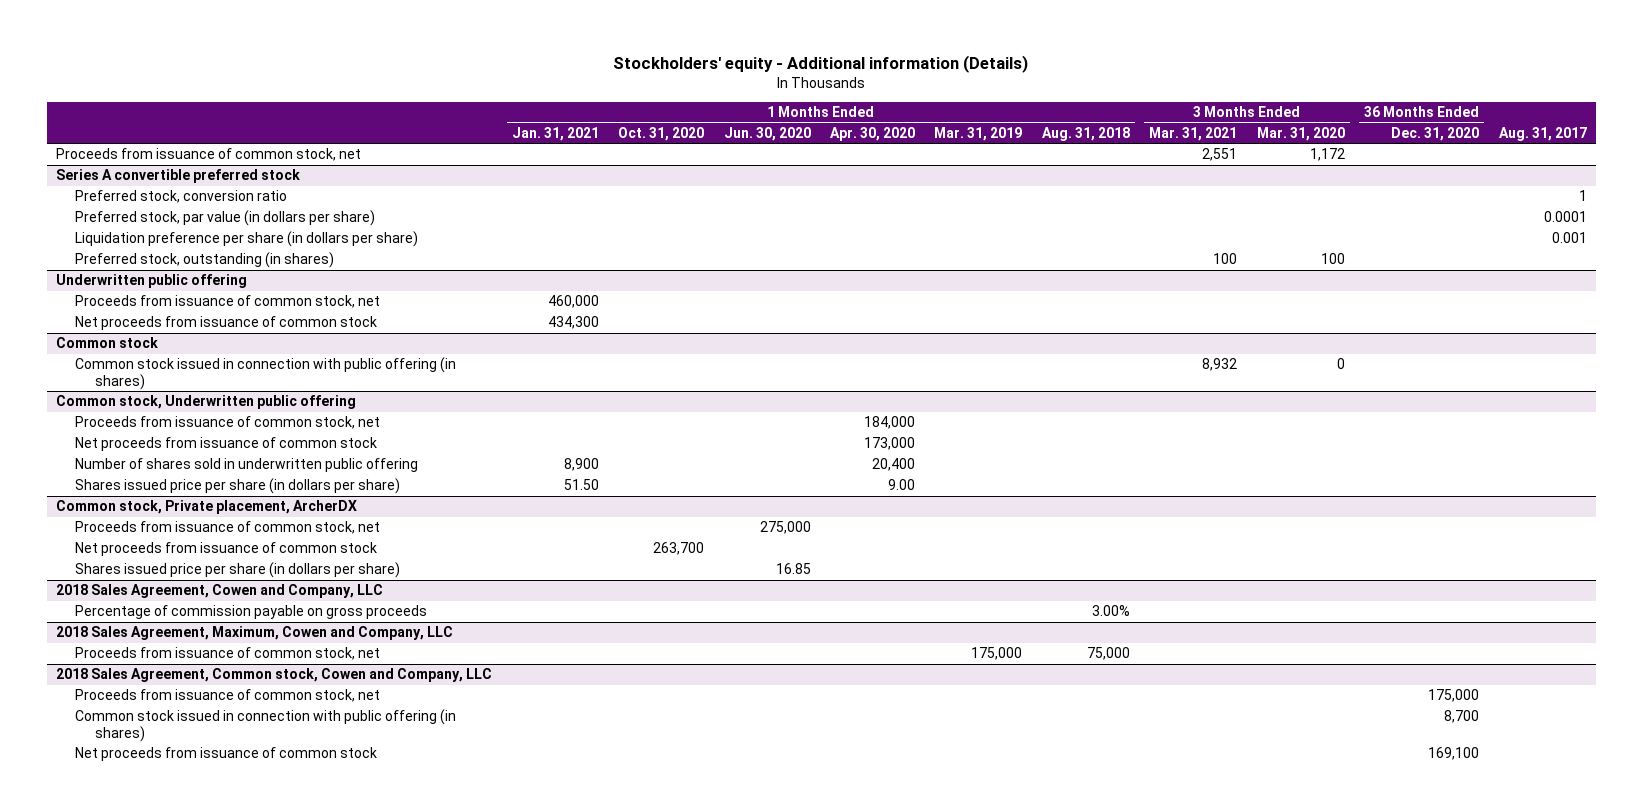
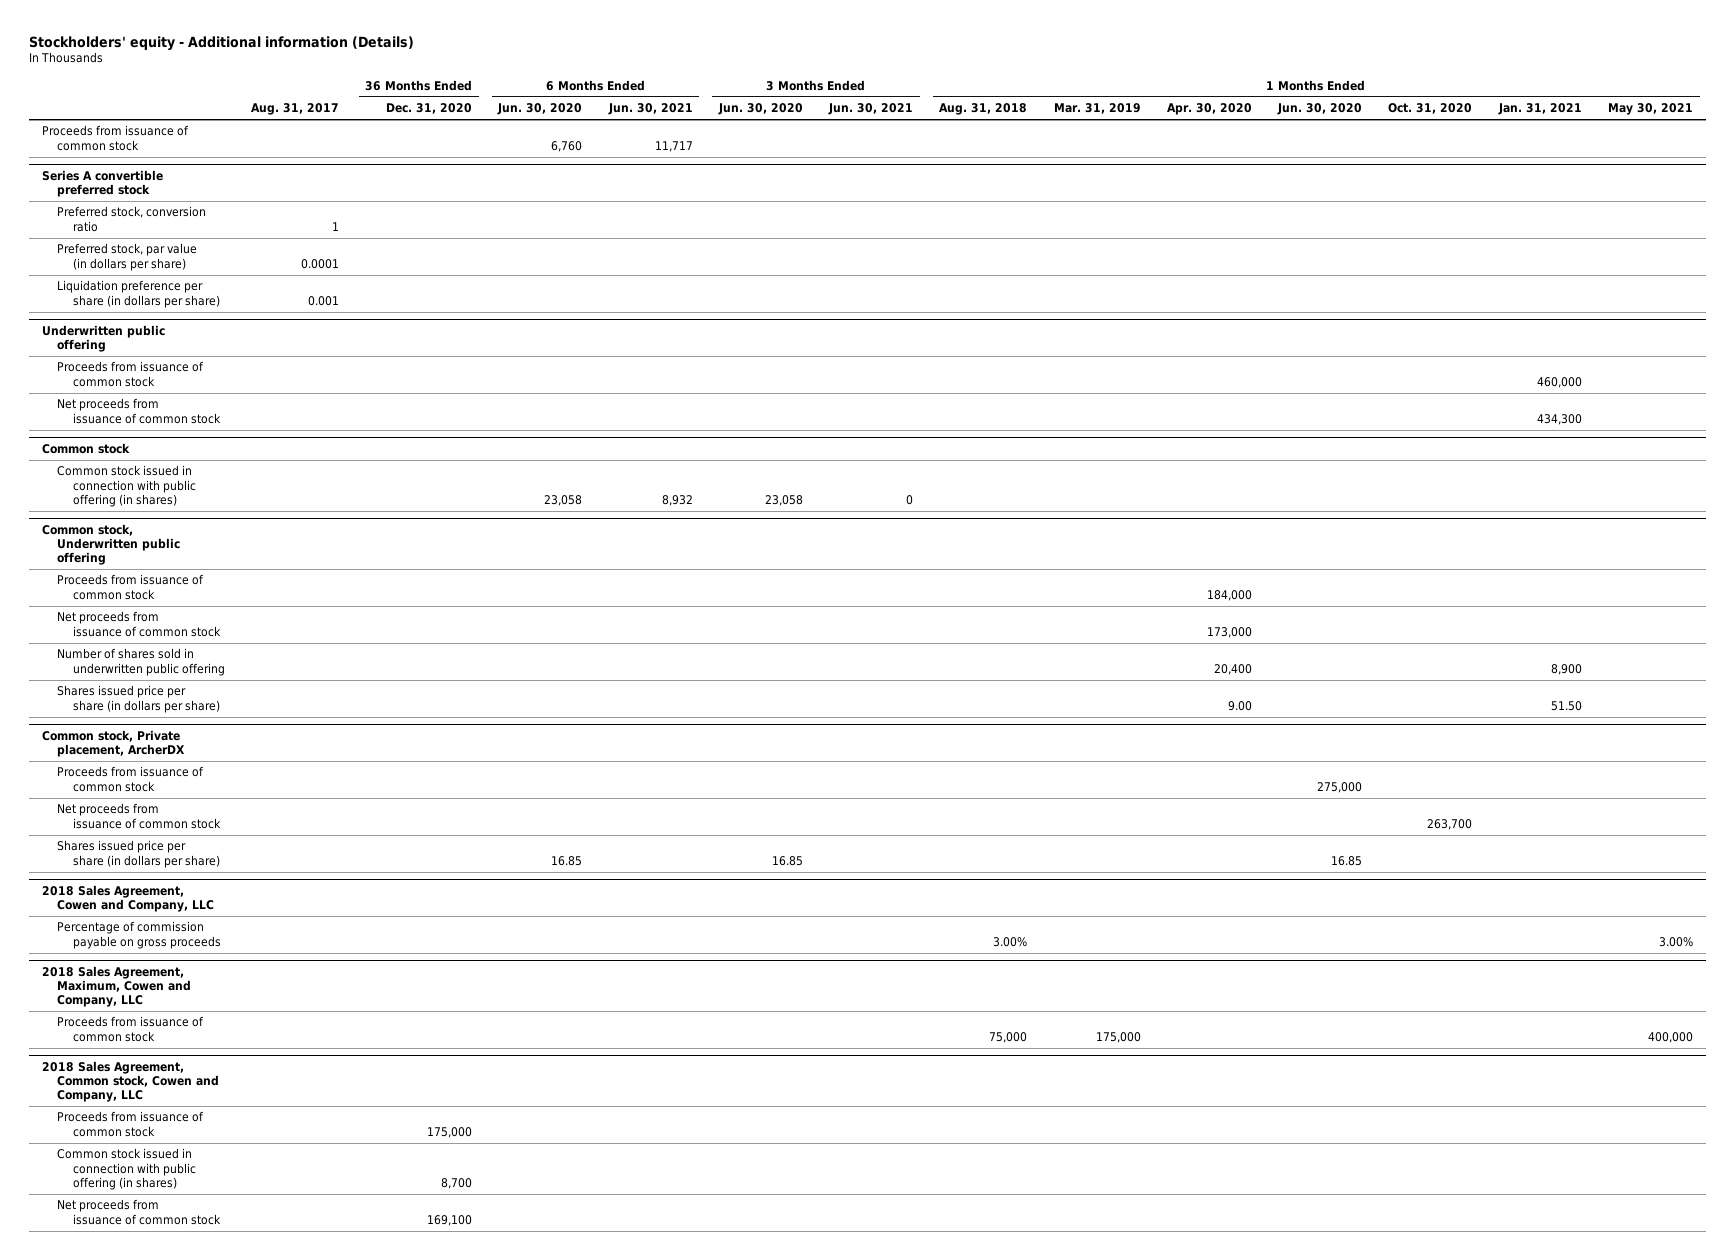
- | 1 Months Ended Jan. 31, 2021 | 1 Months Ended Oct. 31, 2020 | 1 Months Ended Jun. 30, 2020 | 1 Months Ended Apr. 30, 2020 | 1 Months Ended Mar. 31, 2019 | 1 Months Ended Aug. 31, 2018 | 3 Months Ended Mar. 31, 2021 | 3 Months Ended Mar. 31, 2020 | 36 Months Ended Dec. 31, 2020 | Aug. 31, 2017
+ | Aug. 31, 2017 | 36 Months Ended Dec. 31, 2020 | 6 Months Ended Jun. 30, 2020 | 6 Months Ended Jun. 30, 2021 | 3 Months Ended Jun. 30, 2020 | 3 Months Ended Jun. 30, 2021 | 1 Months Ended Aug. 31, 2018 | 1 Months Ended Mar. 31, 2019 | 1 Months Ended Apr. 30, 2020 | 1 Months Ended Jun. 30, 2020 | 1 Months Ended Oct. 31, 2020 | 1 Months Ended Jan. 31, 2021 | 1 Months Ended May 30, 2021
- Proceeds from issuance of common stock, net | | | | | | | 2,551 | 1,172 | |
+ Proceeds from issuance of common stock | | | 6,760 | 11,717 | | | | | | | | |
@ Series A convertible preferred stock
- Preferred stock, outstanding (in shares) | | | | | | | 100 | 100 | |
@ Underwritten public offering
- Proceeds from issuance of common stock, net | 460,000 | | | | | | | | |
+ Proceeds from issuance of common stock | | | | | | | | | | | | 460,000 |
@ Common stock, Underwritten public offering
- Proceeds from issuance of common stock, net | | | | 184,000 | | | | | |
+ Proceeds from issuance of common stock | | | | | | | | | 184,000 | | | |
@ Common stock, Private placement, ArcherDX
- Proceeds from issuance of common stock, net | | | 275,000 | | | | | | |
+ Proceeds from issuance of common stock | | | | | | | | | | 275,000 | | |
@ 2018 Sales Agreement, Maximum, Cowen and Company, LLC
- Proceeds from issuance of common stock, net | | | | | 175,000 | 75,000 | | | |
+ Proceeds from issuance of common stock | | | | | | | 75,000 | 175,000 | | | | | 400,000
@ 2018 Sales Agreement, Common stock, Cowen and Company, LLC
- Proceeds from issuance of common stock, net | | | | | | | | | 175,000 |
+ Proceeds from issuance of common stock | | 175,000 | | | | | | | | | | |

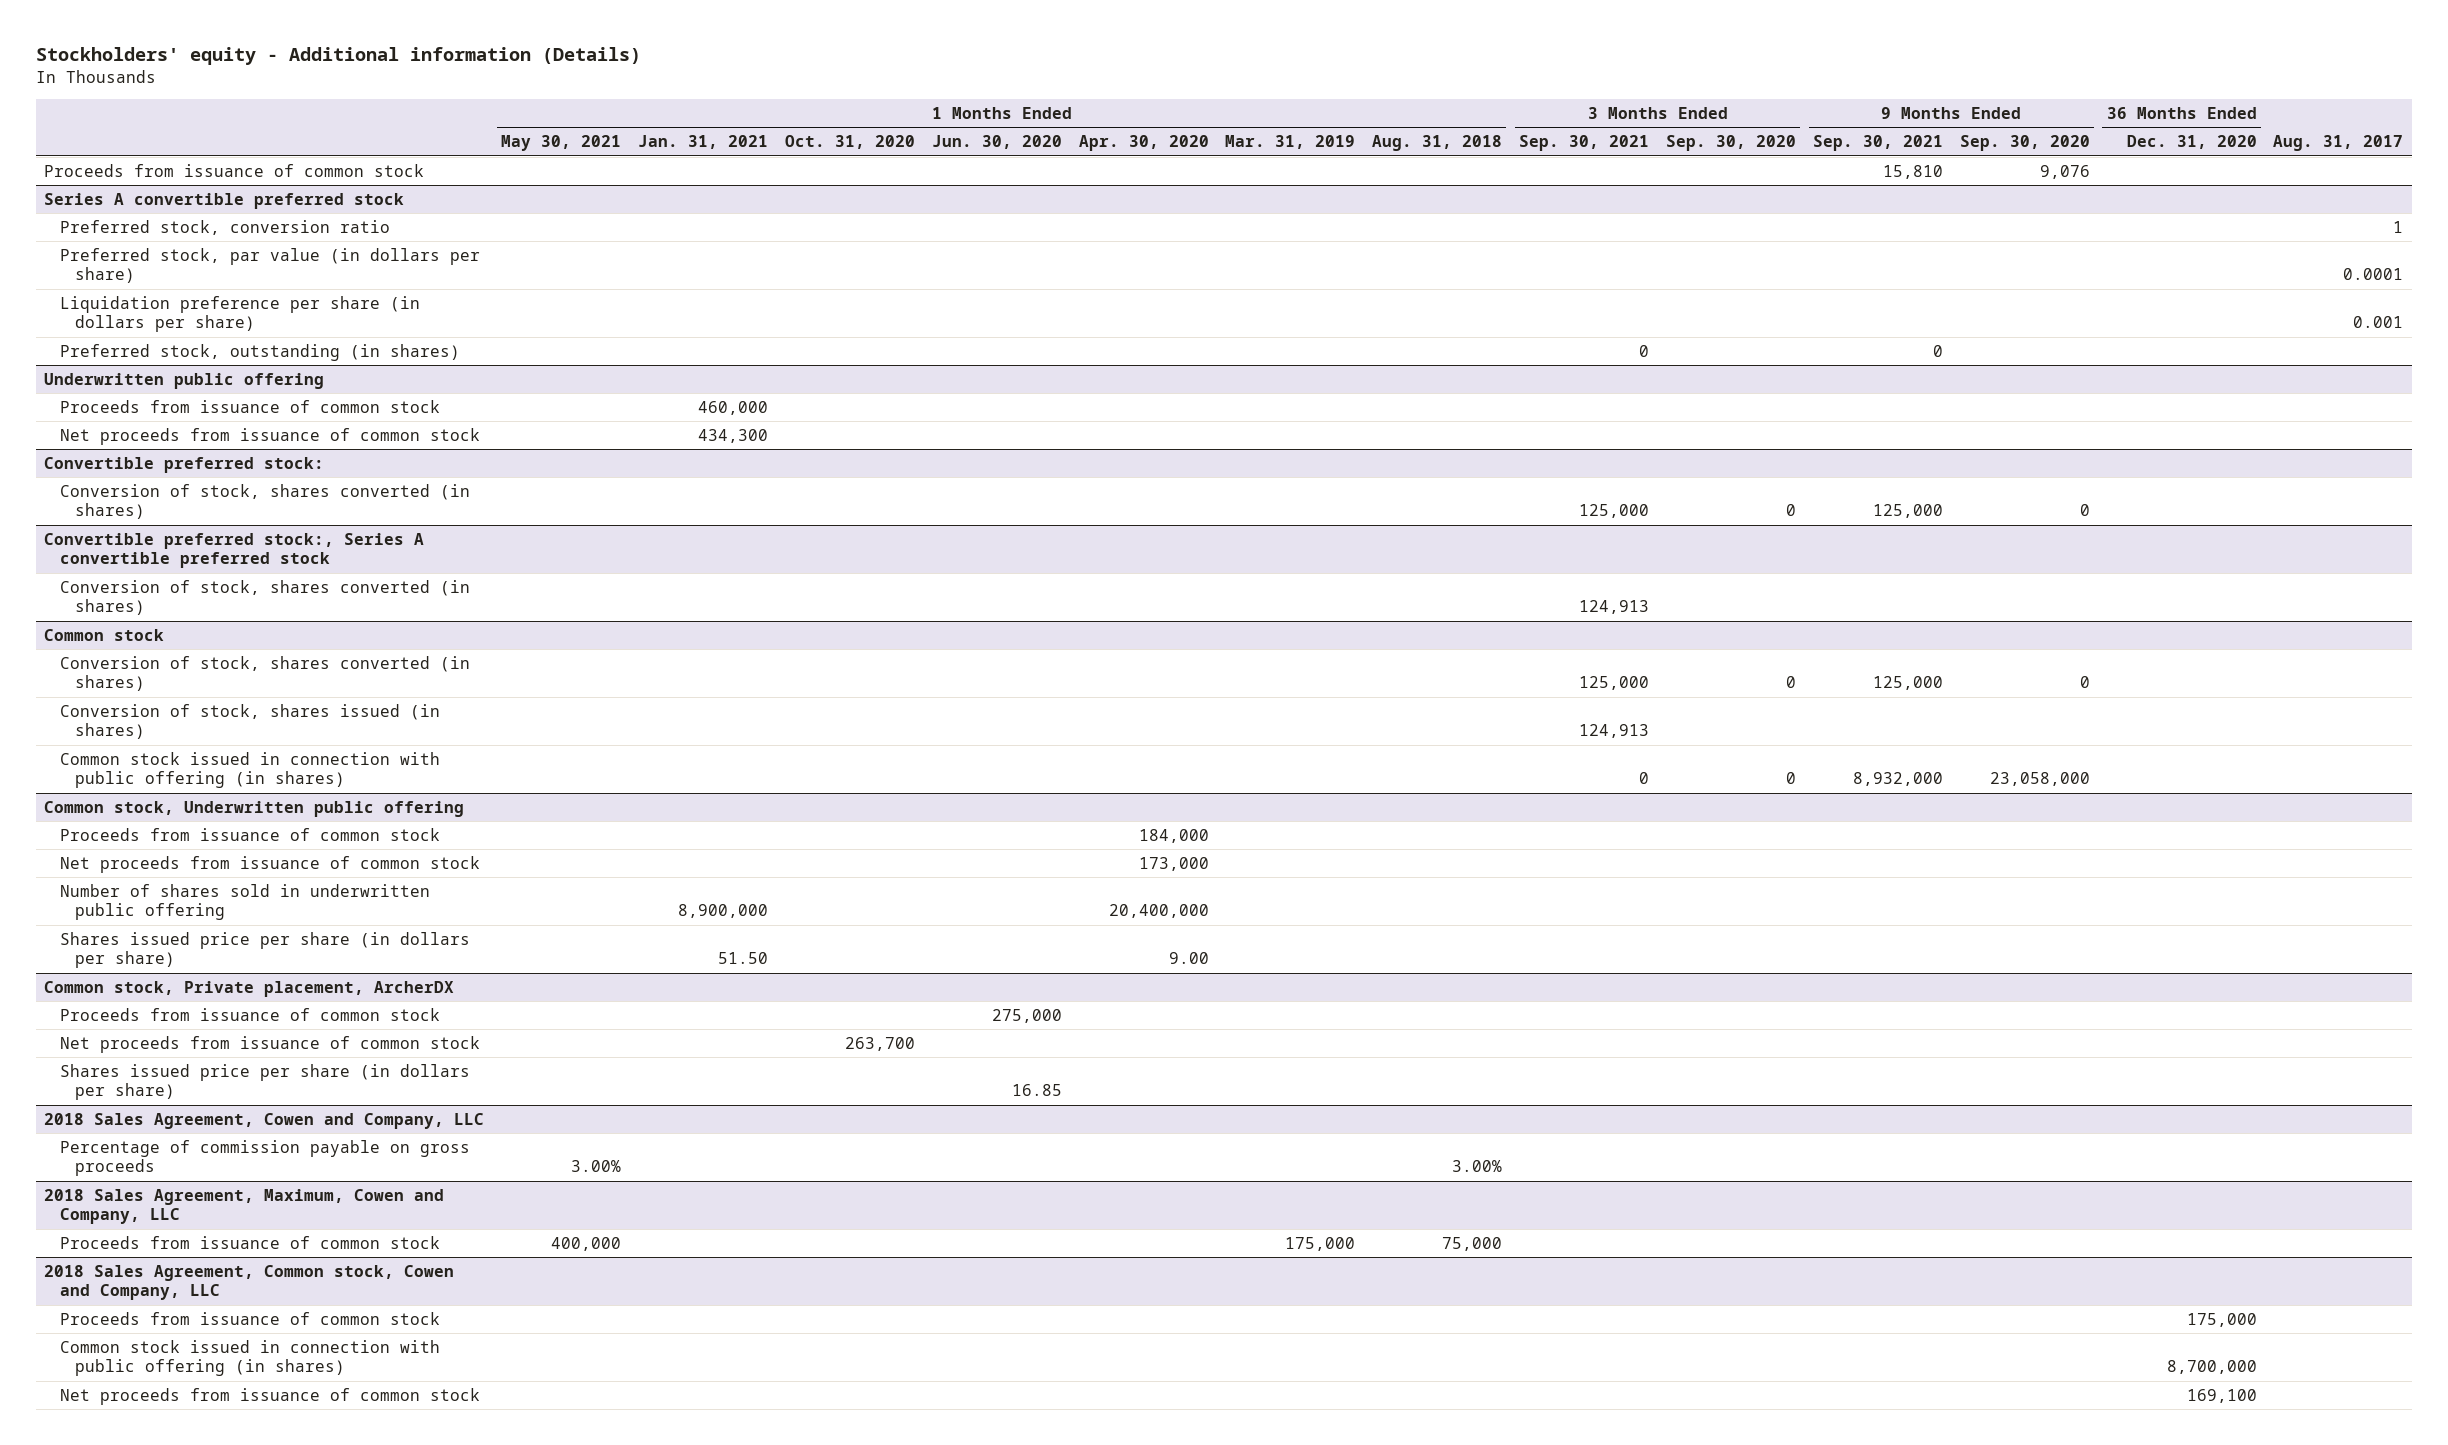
- | Aug. 31, 2017 | 36 Months Ended Dec. 31, 2020 | 6 Months Ended Jun. 30, 2020 | 6 Months Ended Jun. 30, 2021 | 3 Months Ended Jun. 30, 2020 | 3 Months Ended Jun. 30, 2021 | 1 Months Ended Aug. 31, 2018 | 1 Months Ended Mar. 31, 2019 | 1 Months Ended Apr. 30, 2020 | 1 Months Ended Jun. 30, 2020 | 1 Months Ended Oct. 31, 2020 | 1 Months Ended Jan. 31, 2021 | 1 Months Ended May 30, 2021
+ | 1 Months Ended May 30, 2021 | 1 Months Ended Jan. 31, 2021 | 1 Months Ended Oct. 31, 2020 | 1 Months Ended Jun. 30, 2020 | 1 Months Ended Apr. 30, 2020 | 1 Months Ended Mar. 31, 2019 | 1 Months Ended Aug. 31, 2018 | 3 Months Ended Sep. 30, 2021 | 3 Months Ended Sep. 30, 2020 | 9 Months Ended Sep. 30, 2021 | 9 Months Ended Sep. 30, 2020 | 36 Months Ended Dec. 31, 2020 | Aug. 31, 2017
@ Series A convertible preferred stock
+ Preferred stock, outstanding (in shares) | | | | | | | | 0 | | 0 | | |
+ Convertible preferred stock:
+ Conversion of stock, shares converted (in shares) | | | | | | | | 125,000 | 0 | 125,000 | 0 | |
+ Convertible preferred stock:, Series A convertible preferred stock
+ Conversion of stock, shares converted (in shares) | | | | | | | | 124,913 | | | | |
@ Common stock
+ Conversion of stock, shares converted (in shares) | | | | | | | | 125,000 | 0 | 125,000 | 0 | |
+ Conversion of stock, shares issued (in shares) | | | | | | | | 124,913 | | | | |
@ Common stock, Underwritten public offering
- Number of shares sold in underwritten public offering | | | | | | | | | 20,400 | | | 8,900 |
+ Number of shares sold in underwritten public offering | | 8,900,000 | | | 20,400,000 | | | | | | | |
@ 2018 Sales Agreement, Common stock, Cowen and Company, LLC
- Common stock issued in connection with public offering (in shares) | | 8,700 | | | | | | | | | | |
+ Common stock issued in connection with public offering (in shares) | | | | | | | | | | | | 8,700,000 |

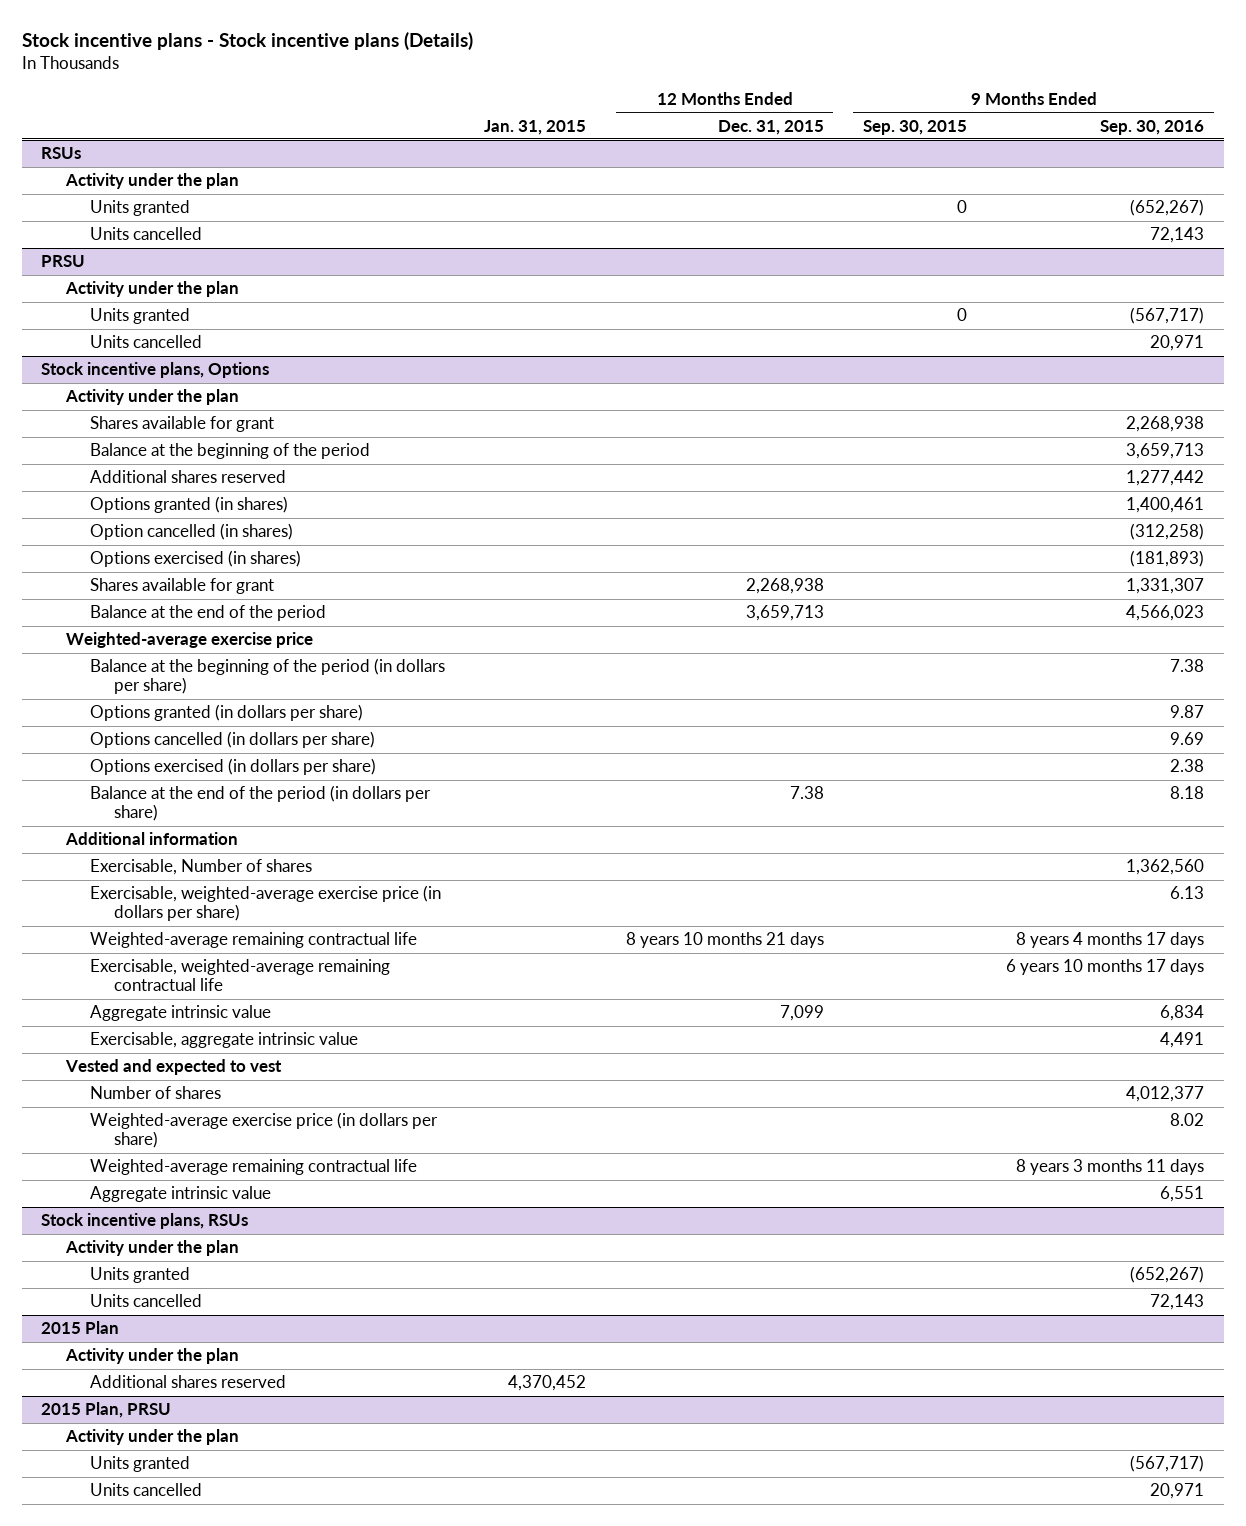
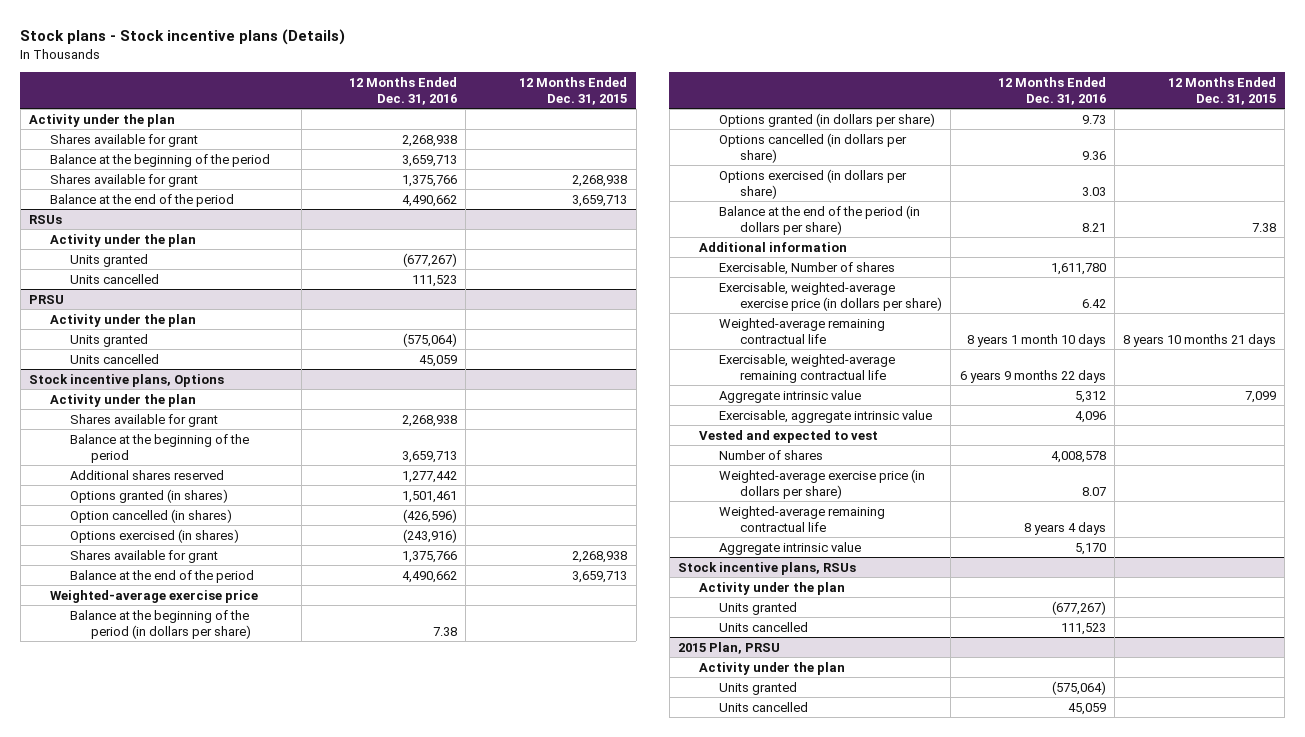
- Stock incentive plans - Stock incentive plans (Details)
+ Stock plans - Stock incentive plans (Details)
- | Jan. 31, 2015 | 12 Months Ended Dec. 31, 2015 | 9 Months Ended Sep. 30, 2015 | 9 Months Ended Sep. 30, 2016
+ | 12 Months Ended Dec. 31, 2016 | 12 Months Ended Dec. 31, 2015
+ Activity under the plan
+ Shares available for grant | 2,268,938 |
+ Balance at the beginning of the period | 3,659,713 |
+ Shares available for grant | 1,375,766 | 2,268,938
+ Balance at the end of the period | 4,490,662 | 3,659,713
- 2015 Plan
- Activity under the plan
- Additional shares reserved | 4,370,452 | | |

